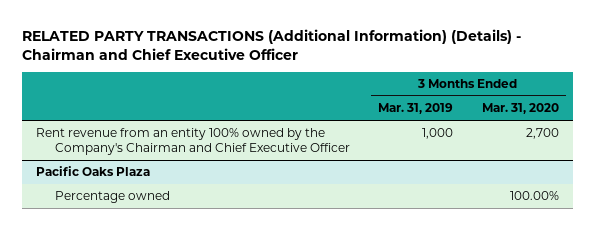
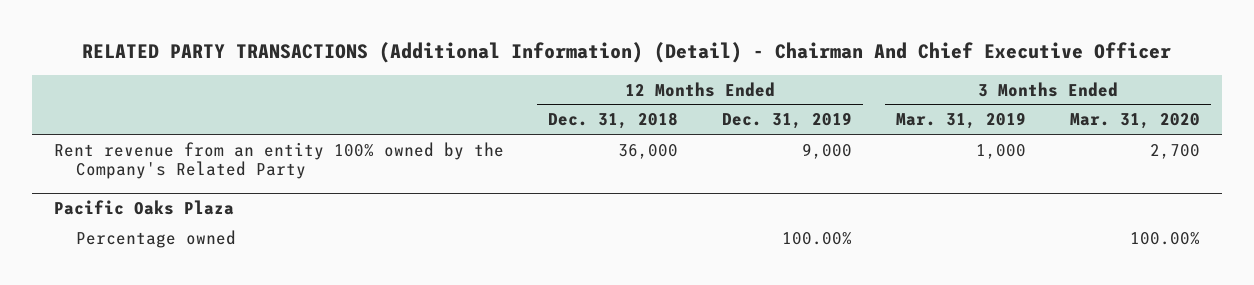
- RELATED PARTY TRANSACTIONS (Additional Information) (Details) - Chairman and Chief Executive Officer
+ RELATED PARTY TRANSACTIONS (Additional Information) (Detail) - Chairman And Chief Executive Officer
- | 3 Months Ended Mar. 31, 2019 | 3 Months Ended Mar. 31, 2020
+ | 12 Months Ended Dec. 31, 2018 | 12 Months Ended Dec. 31, 2019 | 3 Months Ended Mar. 31, 2019 | 3 Months Ended Mar. 31, 2020
- Rent revenue from an entity 100% owned by the Company's Chairman and Chief Executive Officer | 1,000 | 2,700
+ Rent revenue from an entity 100% owned by the Company's Related Party | 36,000 | 9,000 | 1,000 | 2,700

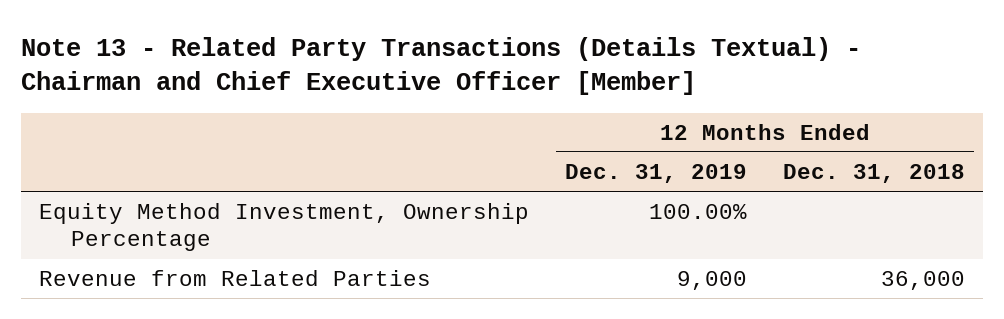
- RELATED PARTY TRANSACTIONS (Additional Information) (Detail) - Chairman And Chief Executive Officer
+ Note 13 - Related Party Transactions (Details Textual) - Chairman and Chief Executive Officer [Member]
- | 12 Months Ended Dec. 31, 2018 | 12 Months Ended Dec. 31, 2019 | 3 Months Ended Mar. 31, 2019 | 3 Months Ended Mar. 31, 2020
+ | 12 Months Ended Dec. 31, 2019 | 12 Months Ended Dec. 31, 2018
- Rent revenue from an entity 100% owned by the Company's Related Party | 36,000 | 9,000 | 1,000 | 2,700
- Pacific Oaks Plaza
- Percentage owned | | 100.00% | | 100.00%
+ Equity Method Investment, Ownership Percentage | 100.00% |
+ Revenue from Related Parties | 9,000 | 36,000

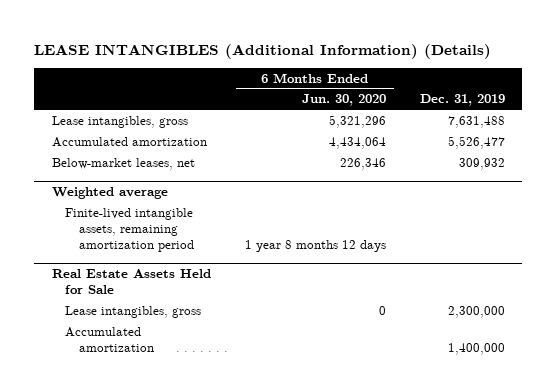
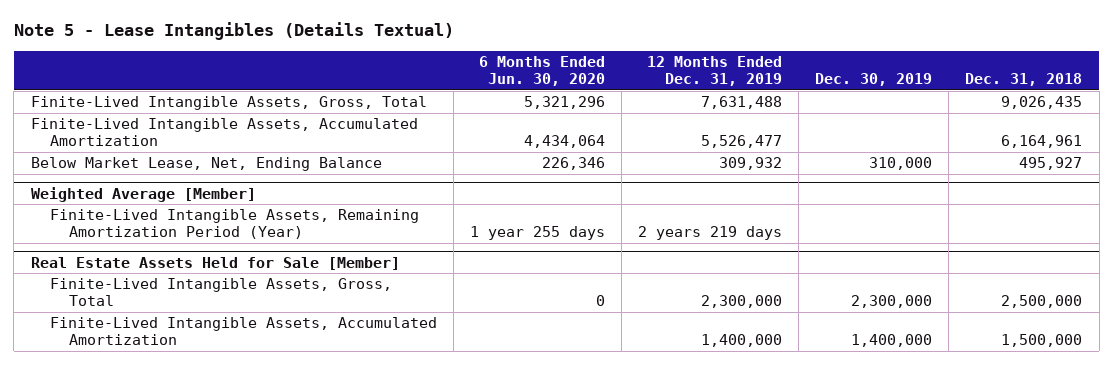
- LEASE INTANGIBLES (Additional Information) (Details)
+ Note 5 - Lease Intangibles (Details Textual)
- | 6 Months Ended Jun. 30, 2020 | Dec. 31, 2019
+ | 6 Months Ended Jun. 30, 2020 | 12 Months Ended Dec. 31, 2019 | Dec. 30, 2019 | Dec. 31, 2018
- Lease intangibles, gross | 5,321,296 | 7,631,488
- Accumulated amortization | 4,434,064 | 5,526,477
- Below-market leases, net | 226,346 | 309,932
- Weighted average
- Finite-lived intangible assets, remaining amortization period | 1 year 8 months 12 days |
- Real Estate Assets Held for Sale
- Lease intangibles, gross | 0 | 2,300,000
- Accumulated amortization | | 1,400,000
+ Finite-Lived Intangible Assets, Gross, Total | 5,321,296 | 7,631,488 | | 9,026,435
+ Finite-Lived Intangible Assets, Accumulated Amortization | 4,434,064 | 5,526,477 | | 6,164,961
+ Below Market Lease, Net, Ending Balance | 226,346 | 309,932 | 310,000 | 495,927
+ Weighted Average [Member]
+ Finite-Lived Intangible Assets, Remaining Amortization Period (Year) | 1 year 255 days | 2 years 219 days | |
+ Real Estate Assets Held for Sale [Member]
+ Finite-Lived Intangible Assets, Gross, Total | 0 | 2,300,000 | 2,300,000 | 2,500,000
+ Finite-Lived Intangible Assets, Accumulated Amortization | | 1,400,000 | 1,400,000 | 1,500,000

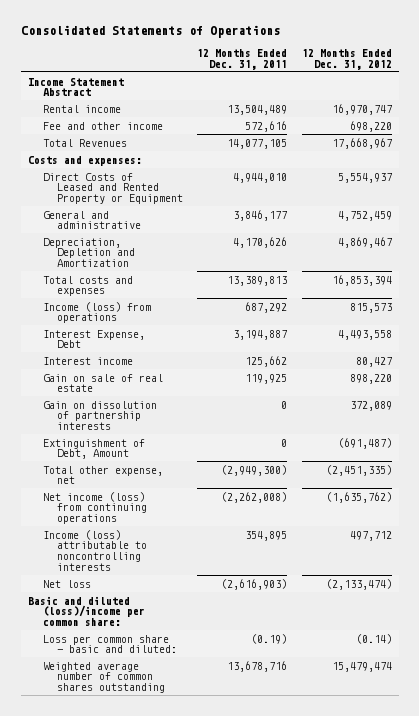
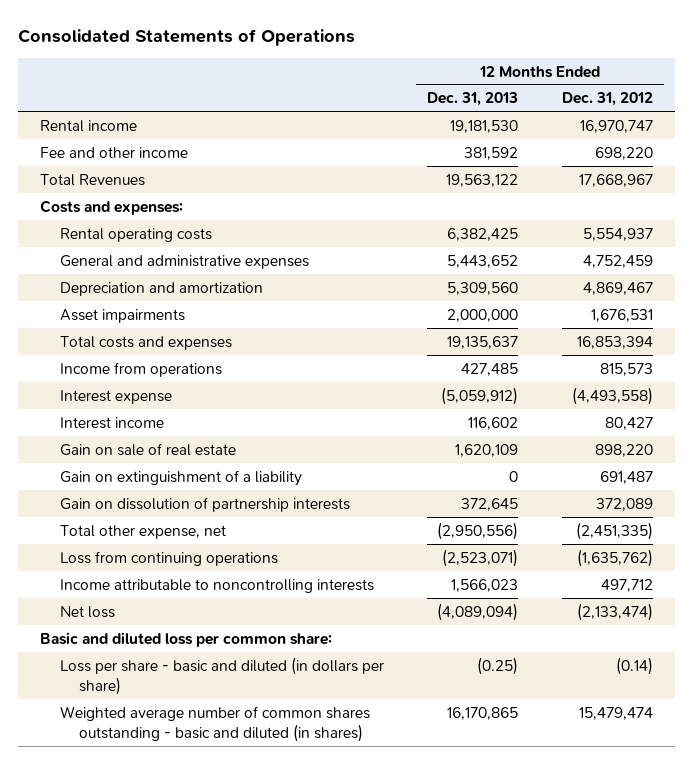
- | 12 Months Ended Dec. 31, 2011 | 12 Months Ended Dec. 31, 2012
+ | 12 Months Ended Dec. 31, 2013 | 12 Months Ended Dec. 31, 2012
- Income Statement Abstract
- Direct Costs of Leased and Rented Property or Equipment | 4,944,010 | 5,554,937
- General and administrative | 3,846,177 | 4,752,459
- Depreciation, Depletion and Amortization | 4,170,626 | 4,869,467
+ Rental operating costs | 6,382,425 | 5,554,937
+ General and administrative expenses | 5,443,652 | 4,752,459
+ Depreciation and amortization | 5,309,560 | 4,869,467
+ Asset impairments | 2,000,000 | 1,676,531
- Income (loss) from operations | 687,292 | 815,573
- Interest Expense, Debt | 3,194,887 | 4,493,558
+ Income from operations | 427,485 | 815,573
+ Interest expense | (5,059,912) | (4,493,558)
+ Gain on extinguishment of a liability | 0 | 691,487
- Extinguishment of Debt, Amount | 0 | (691,487)
- Net income (loss) from continuing operations | (2,262,008) | (1,635,762)
- Income (loss) attributable to noncontrolling interests | 354,895 | 497,712
+ Loss from continuing operations | (2,523,071) | (1,635,762)
+ Income attributable to noncontrolling interests | 1,566,023 | 497,712
- Basic and diluted (loss)/income per common share:
- Loss per common share - basic and diluted: | (0.19) | (0.14)
- Weighted average number of common shares outstanding | 13,678,716 | 15,479,474
+ Basic and diluted loss per common share:
+ Loss per share - basic and diluted (in dollars per share) | (0.25) | (0.14)
+ Weighted average number of common shares outstanding - basic and diluted (in shares) | 16,170,865 | 15,479,474

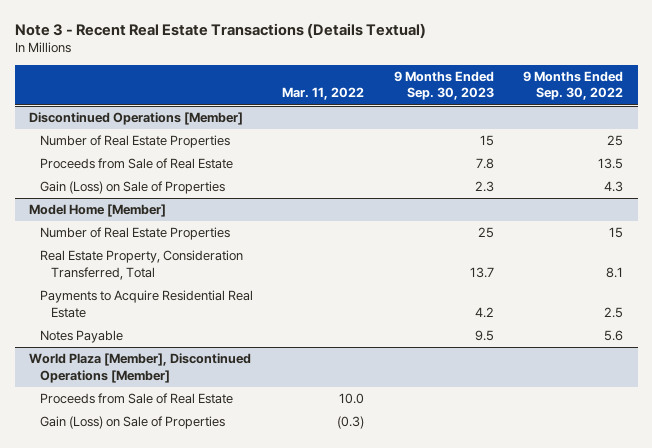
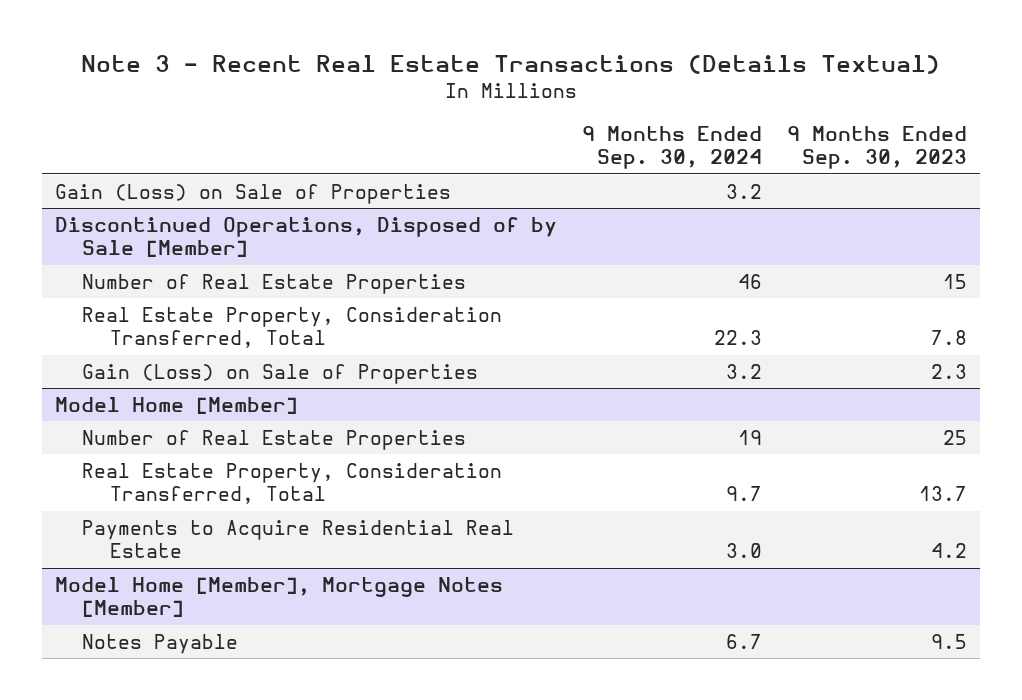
- | Mar. 11, 2022 | 9 Months Ended Sep. 30, 2023 | 9 Months Ended Sep. 30, 2022
+ | 9 Months Ended Sep. 30, 2024 | 9 Months Ended Sep. 30, 2023
- Discontinued Operations [Member]
+ Gain (Loss) on Sale of Properties | 3.2 |
+ Discontinued Operations, Disposed of by Sale [Member]
- Proceeds from Sale of Real Estate | | 7.8 | 13.5
+ Real Estate Property, Consideration Transferred, Total | 22.3 | 7.8
+ Model Home [Member], Mortgage Notes [Member]
- World Plaza [Member], Discontinued Operations [Member]
- Proceeds from Sale of Real Estate | 10.0 | |
- Gain (Loss) on Sale of Properties | (0.3) | |

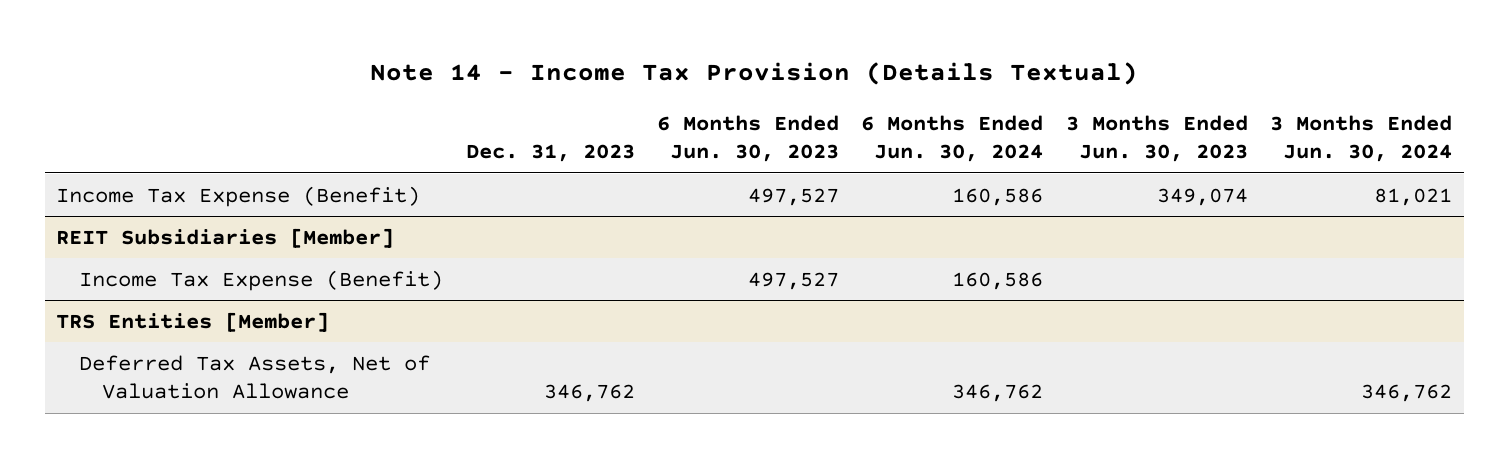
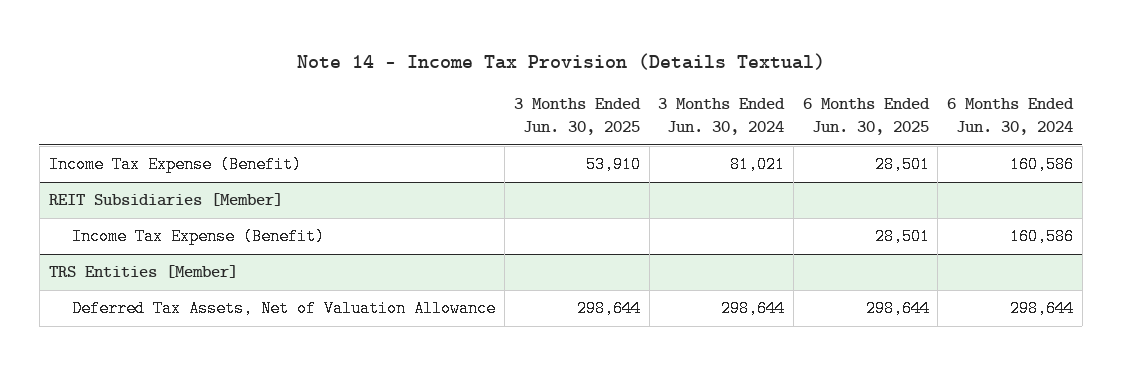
- | Dec. 31, 2023 | 6 Months Ended Jun. 30, 2023 | 6 Months Ended Jun. 30, 2024 | 3 Months Ended Jun. 30, 2023 | 3 Months Ended Jun. 30, 2024
+ | 3 Months Ended Jun. 30, 2025 | 3 Months Ended Jun. 30, 2024 | 6 Months Ended Jun. 30, 2025 | 6 Months Ended Jun. 30, 2024
@ TRS Entities [Member]
- Deferred Tax Assets, Net of Valuation Allowance | 346,762 | | 346,762 | | 346,762
+ Deferred Tax Assets, Net of Valuation Allowance | 298,644 | 298,644 | 298,644 | 298,644

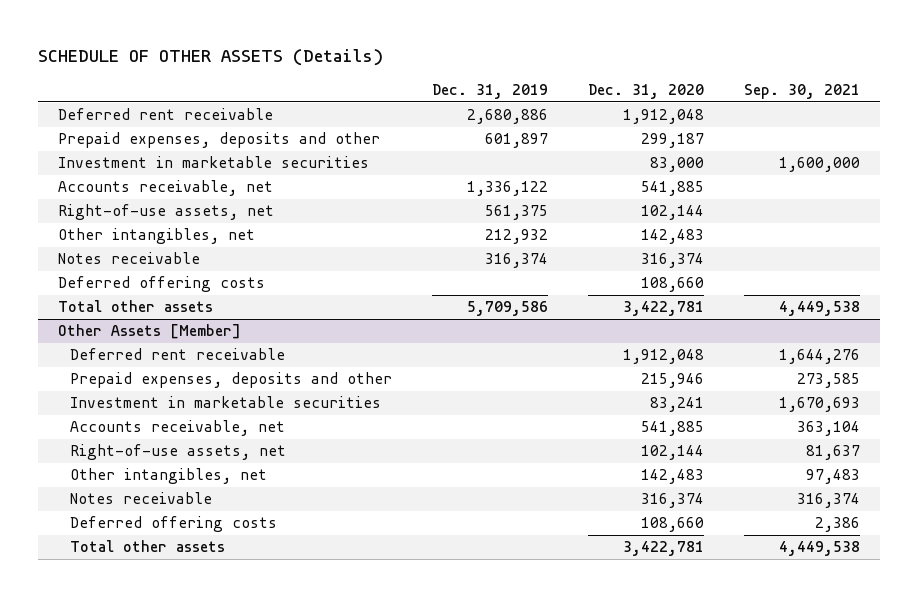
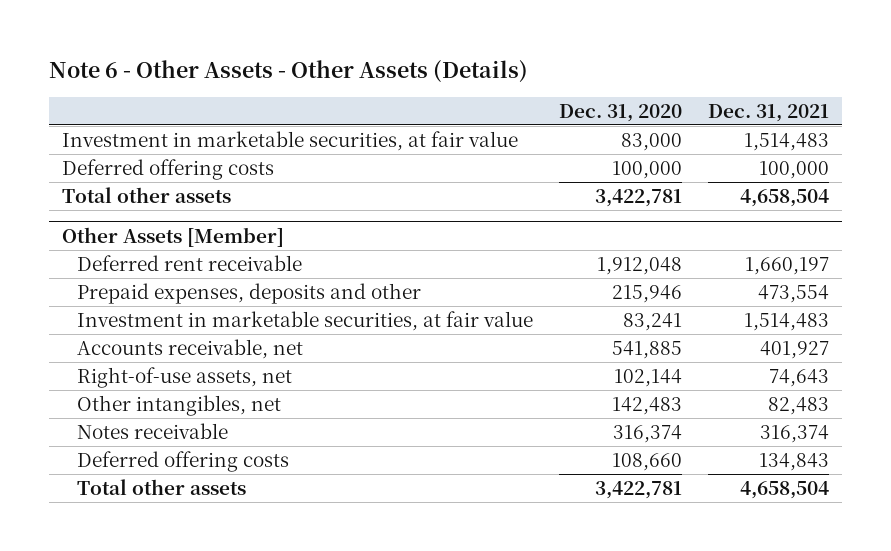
- SCHEDULE OF OTHER ASSETS (Details)
+ Note 6 - Other Assets - Other Assets (Details)
- | Dec. 31, 2019 | Dec. 31, 2020 | Sep. 30, 2021
+ | Dec. 31, 2020 | Dec. 31, 2021
- Deferred rent receivable | 2,680,886 | 1,912,048 |
- Prepaid expenses, deposits and other | 601,897 | 299,187 |
- Investment in marketable securities | | 83,000 | 1,600,000
- Accounts receivable, net | 1,336,122 | 541,885 |
- Right-of-use assets, net | 561,375 | 102,144 |
- Other intangibles, net | 212,932 | 142,483 |
- Notes receivable | 316,374 | 316,374 |
- Deferred offering costs | | 108,660 |
+ Investment in marketable securities, at fair value | 83,000 | 1,514,483
+ Deferred offering costs | 100,000 | 100,000
@ Other Assets [Member]
- Investment in marketable securities | | 83,241 | 1,670,693
+ Investment in marketable securities, at fair value | 83,241 | 1,514,483

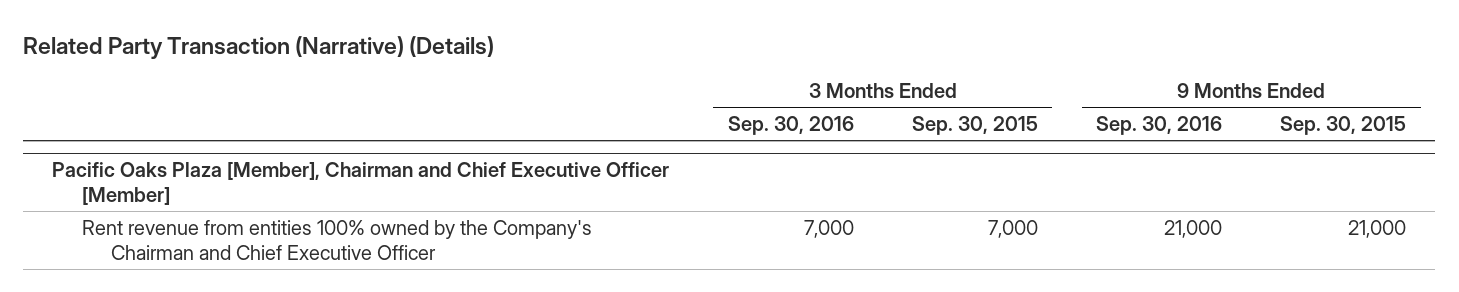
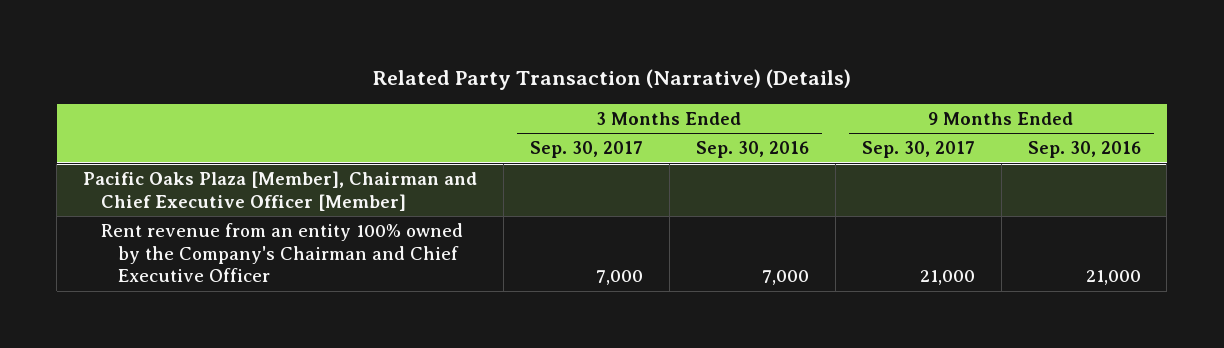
- | 3 Months Ended Sep. 30, 2016 | 3 Months Ended Sep. 30, 2015 | 9 Months Ended Sep. 30, 2016 | 9 Months Ended Sep. 30, 2015
+ | 3 Months Ended Sep. 30, 2017 | 3 Months Ended Sep. 30, 2016 | 9 Months Ended Sep. 30, 2017 | 9 Months Ended Sep. 30, 2016
@ Pacific Oaks Plaza [Member], Chairman and Chief Executive Officer [Member]
- Rent revenue from entities 100% owned by the Company's Chairman and Chief Executive Officer | 7,000 | 7,000 | 21,000 | 21,000
+ Rent revenue from an entity 100% owned by the Company's Chairman and Chief Executive Officer | 7,000 | 7,000 | 21,000 | 21,000

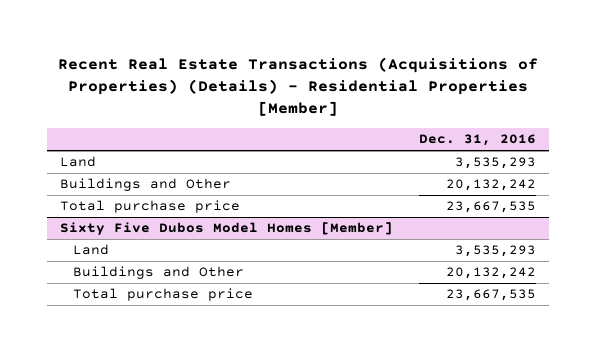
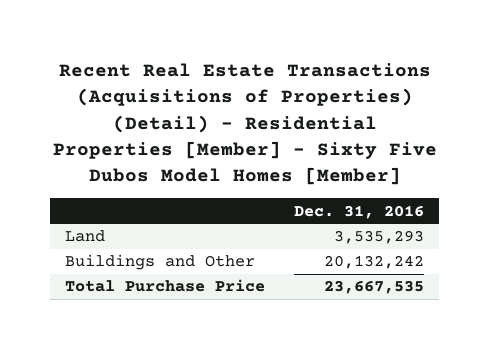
- Recent Real Estate Transactions (Acquisitions of Properties) (Details) - Residential Properties [Member]
+ Recent Real Estate Transactions (Acquisitions of Properties) (Detail) - Residential Properties [Member] - Sixty Five Dubos Model Homes [Member]
- Total purchase price | 23,667,535
- Sixty Five Dubos Model Homes [Member]
- Land | 3,535,293
- Buildings and Other | 20,132,242
- Total purchase price | 23,667,535
+ Total Purchase Price | 23,667,535

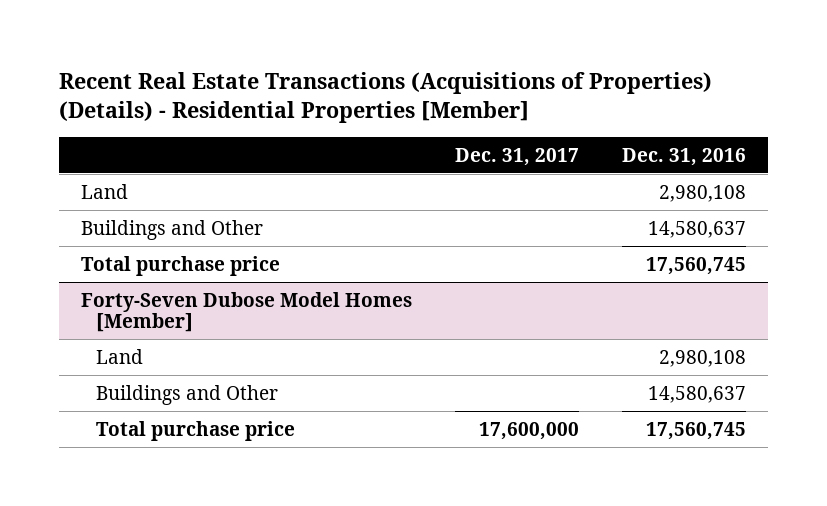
- Recent Real Estate Transactions (Acquisitions of Properties) (Detail) - Residential Properties [Member] - Sixty Five Dubos Model Homes [Member]
+ Recent Real Estate Transactions (Acquisitions of Properties) (Details) - Residential Properties [Member]
- | Dec. 31, 2016
+ | Dec. 31, 2017 | Dec. 31, 2016
- Land | 3,535,293
- Buildings and Other | 20,132,242
- Total Purchase Price | 23,667,535
+ Land | | 2,980,108
+ Buildings and Other | | 14,580,637
+ Total purchase price | | 17,560,745
+ Forty-Seven Dubose Model Homes [Member]
+ Land | | 2,980,108
+ Buildings and Other | | 14,580,637
+ Total purchase price | 17,600,000 | 17,560,745

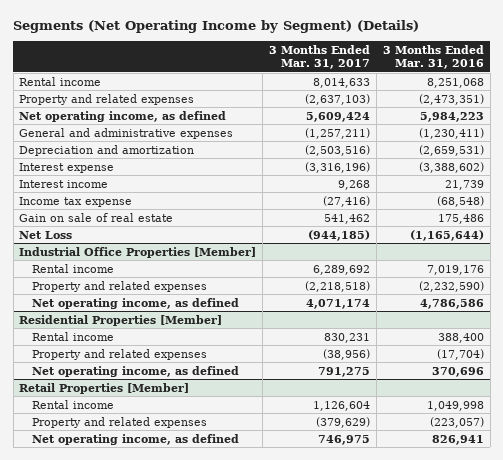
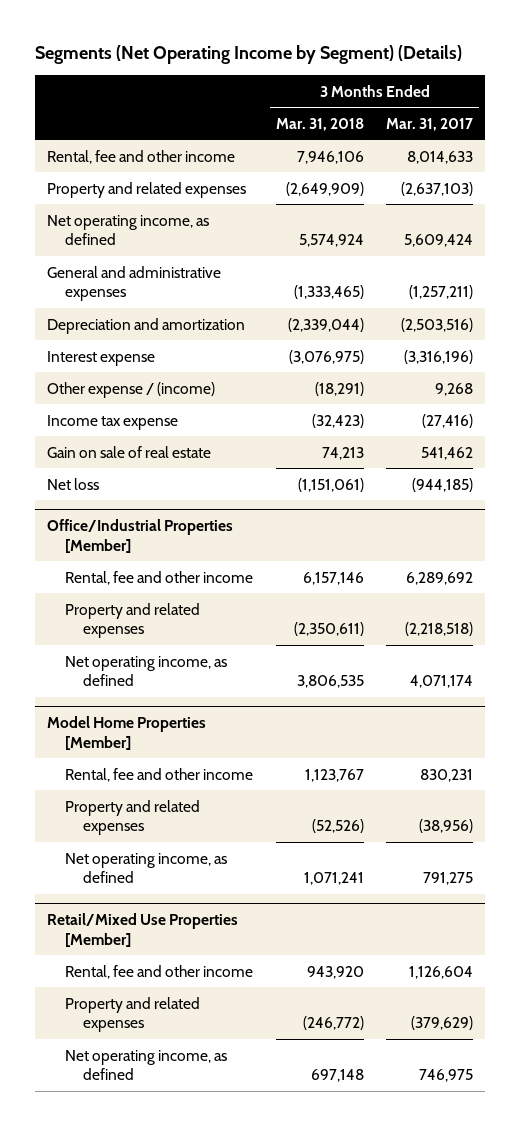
- | 3 Months Ended Mar. 31, 2017 | 3 Months Ended Mar. 31, 2016
+ | 3 Months Ended Mar. 31, 2018 | 3 Months Ended Mar. 31, 2017
- Rental income | 8,014,633 | 8,251,068
+ Rental, fee and other income | 7,946,106 | 8,014,633
- Interest income | 9,268 | 21,739
+ Other expense / (income) | (18,291) | 9,268
- Net Loss | (944,185) | (1,165,644)
- Industrial Office Properties [Member]
- Rental income | 6,289,692 | 7,019,176
+ Net loss | (1,151,061) | (944,185)
+ Office/Industrial Properties [Member]
+ Rental, fee and other income | 6,157,146 | 6,289,692
- Residential Properties [Member]
- Rental income | 830,231 | 388,400
+ Model Home Properties [Member]
+ Rental, fee and other income | 1,123,767 | 830,231
- Retail Properties [Member]
- Rental income | 1,126,604 | 1,049,998
+ Retail/Mixed Use Properties [Member]
+ Rental, fee and other income | 943,920 | 1,126,604

